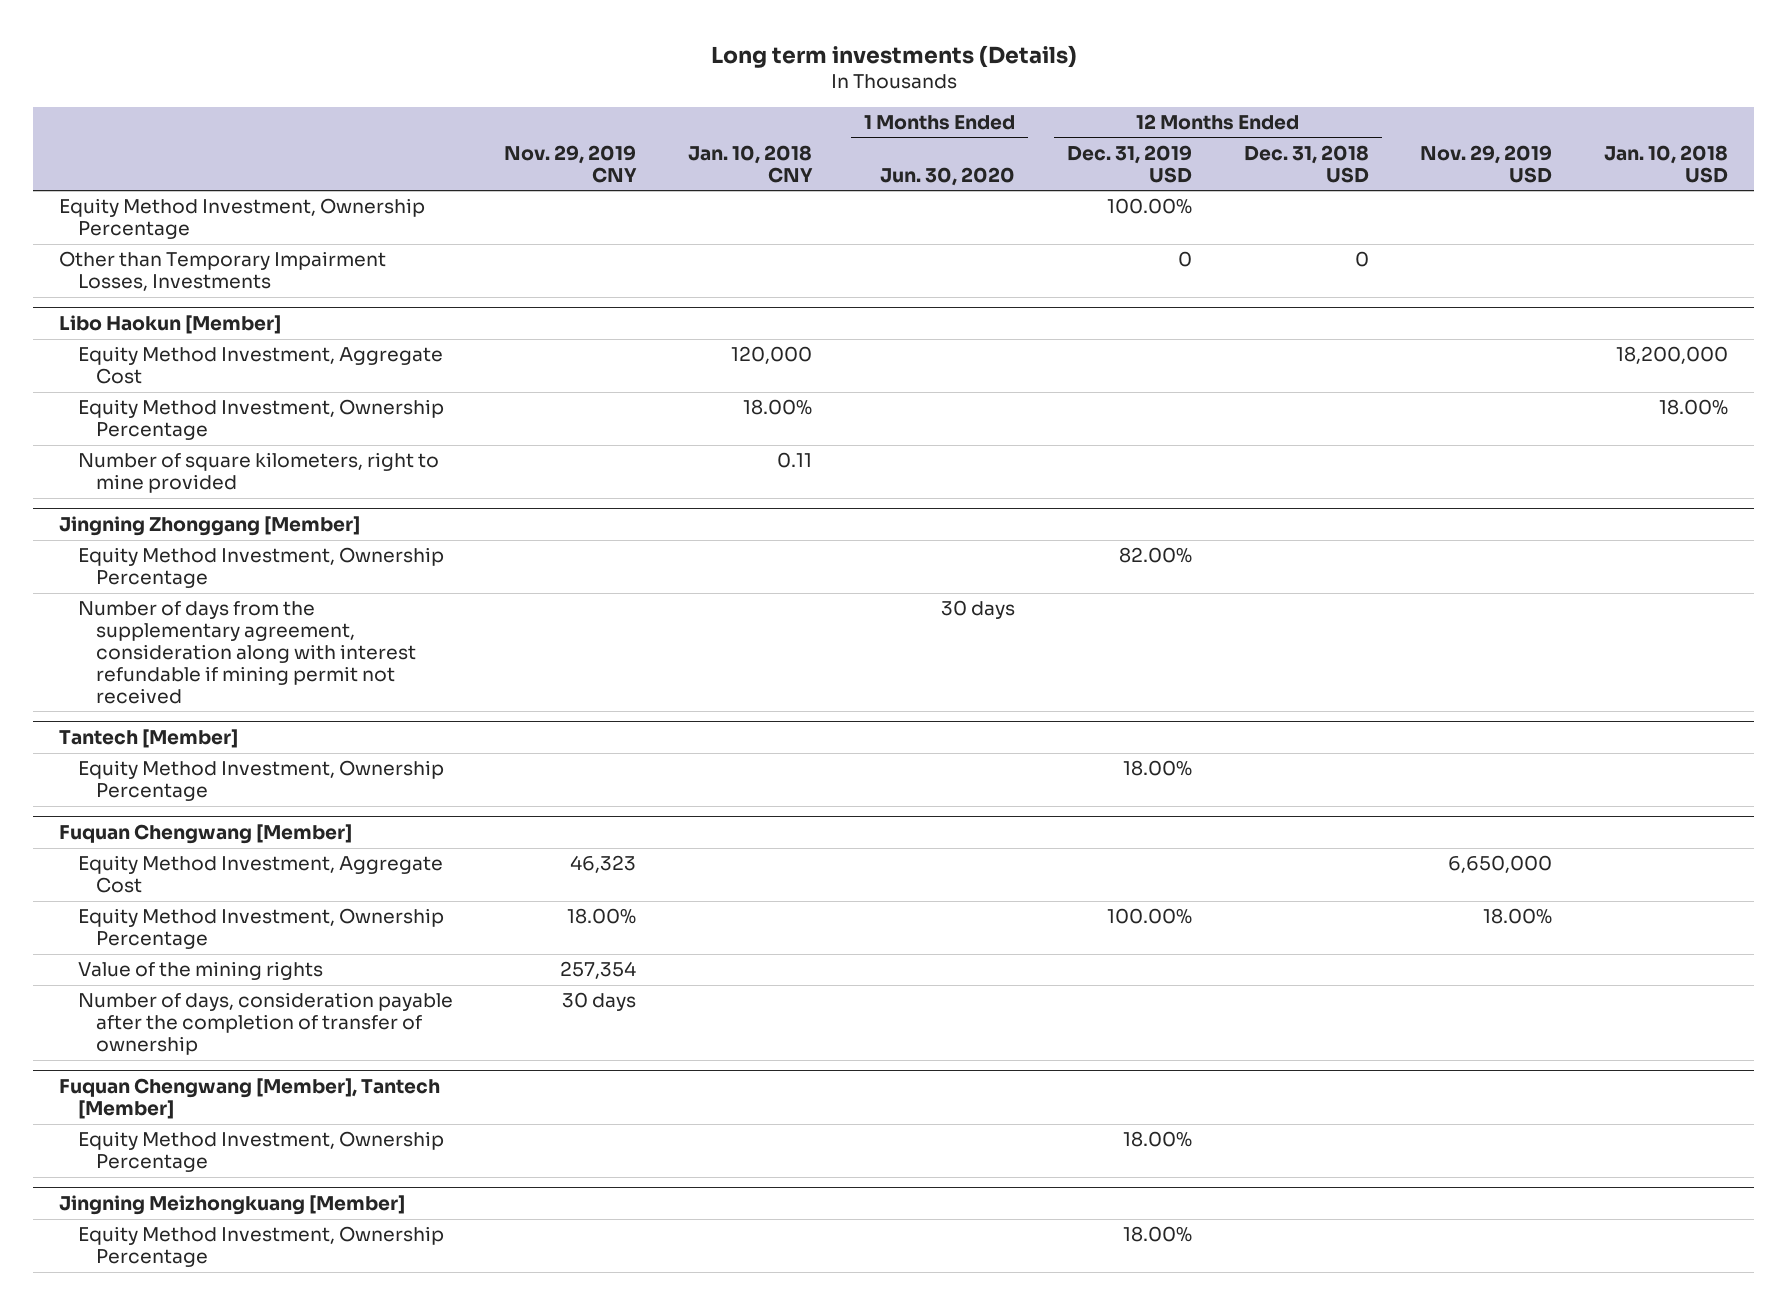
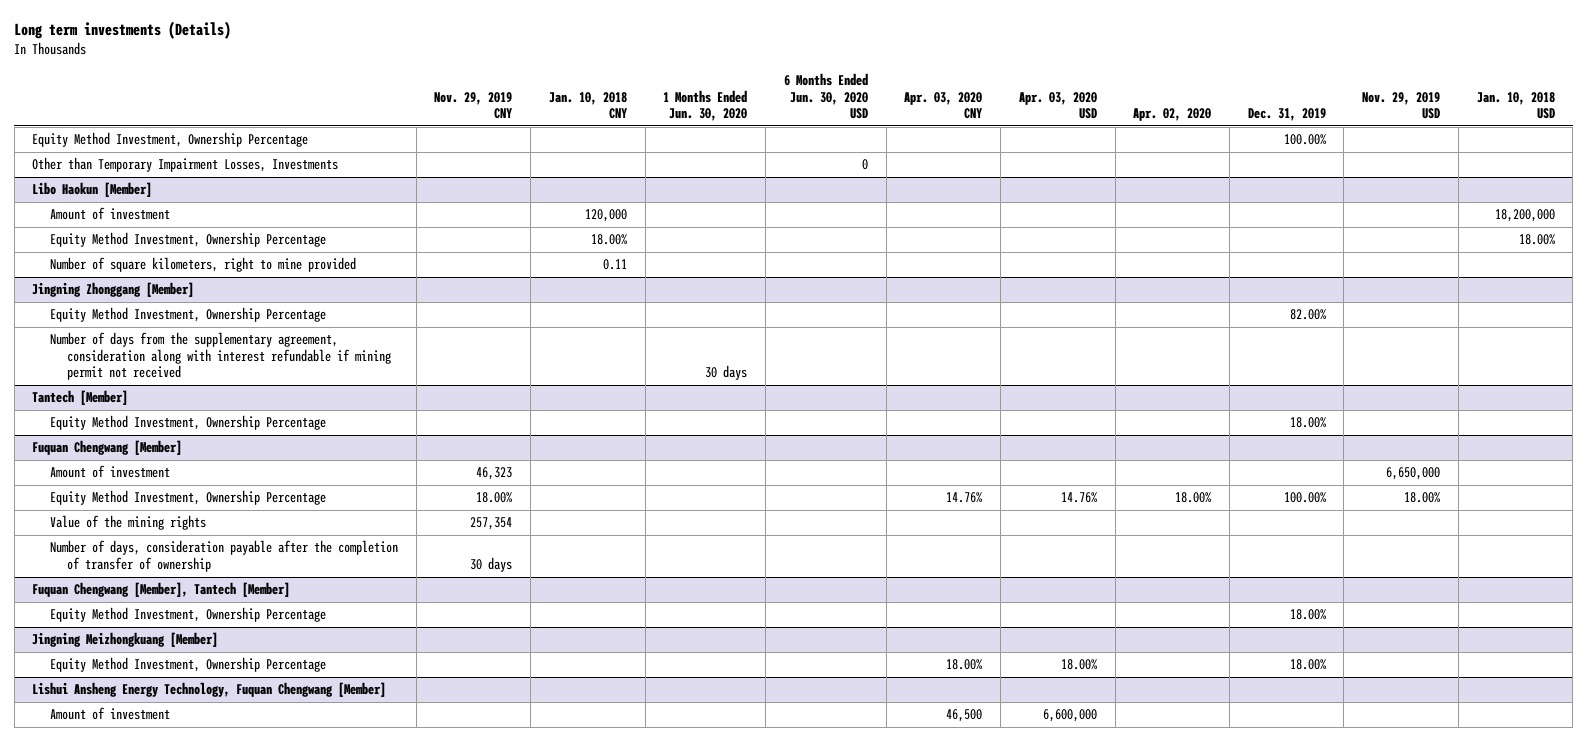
- | Nov. 29, 2019 CNY | Jan. 10, 2018 CNY | 1 Months Ended Jun. 30, 2020 | 12 Months Ended Dec. 31, 2019 USD | 12 Months Ended Dec. 31, 2018 USD | Nov. 29, 2019 USD | Jan. 10, 2018 USD
+ | Nov. 29, 2019 CNY | Jan. 10, 2018 CNY | 1 Months Ended Jun. 30, 2020 | 6 Months Ended Jun. 30, 2020 USD | Apr. 03, 2020 CNY | Apr. 03, 2020 USD | Apr. 02, 2020 | Dec. 31, 2019 | Nov. 29, 2019 USD | Jan. 10, 2018 USD
@ Libo Haokun [Member]
- Equity Method Investment, Aggregate Cost | | 120,000 | | | | | 18,200,000
+ Amount of investment | | 120,000 | | | | | | | | 18,200,000
@ Fuquan Chengwang [Member]
- Equity Method Investment, Aggregate Cost | 46,323 | | | | | 6,650,000 |
+ Amount of investment | 46,323 | | | | | | | | 6,650,000 |
+ Lishui Ansheng Energy Technology, Fuquan Chengwang [Member]
+ Amount of investment | | | | | 46,500 | 6,600,000 | | | |

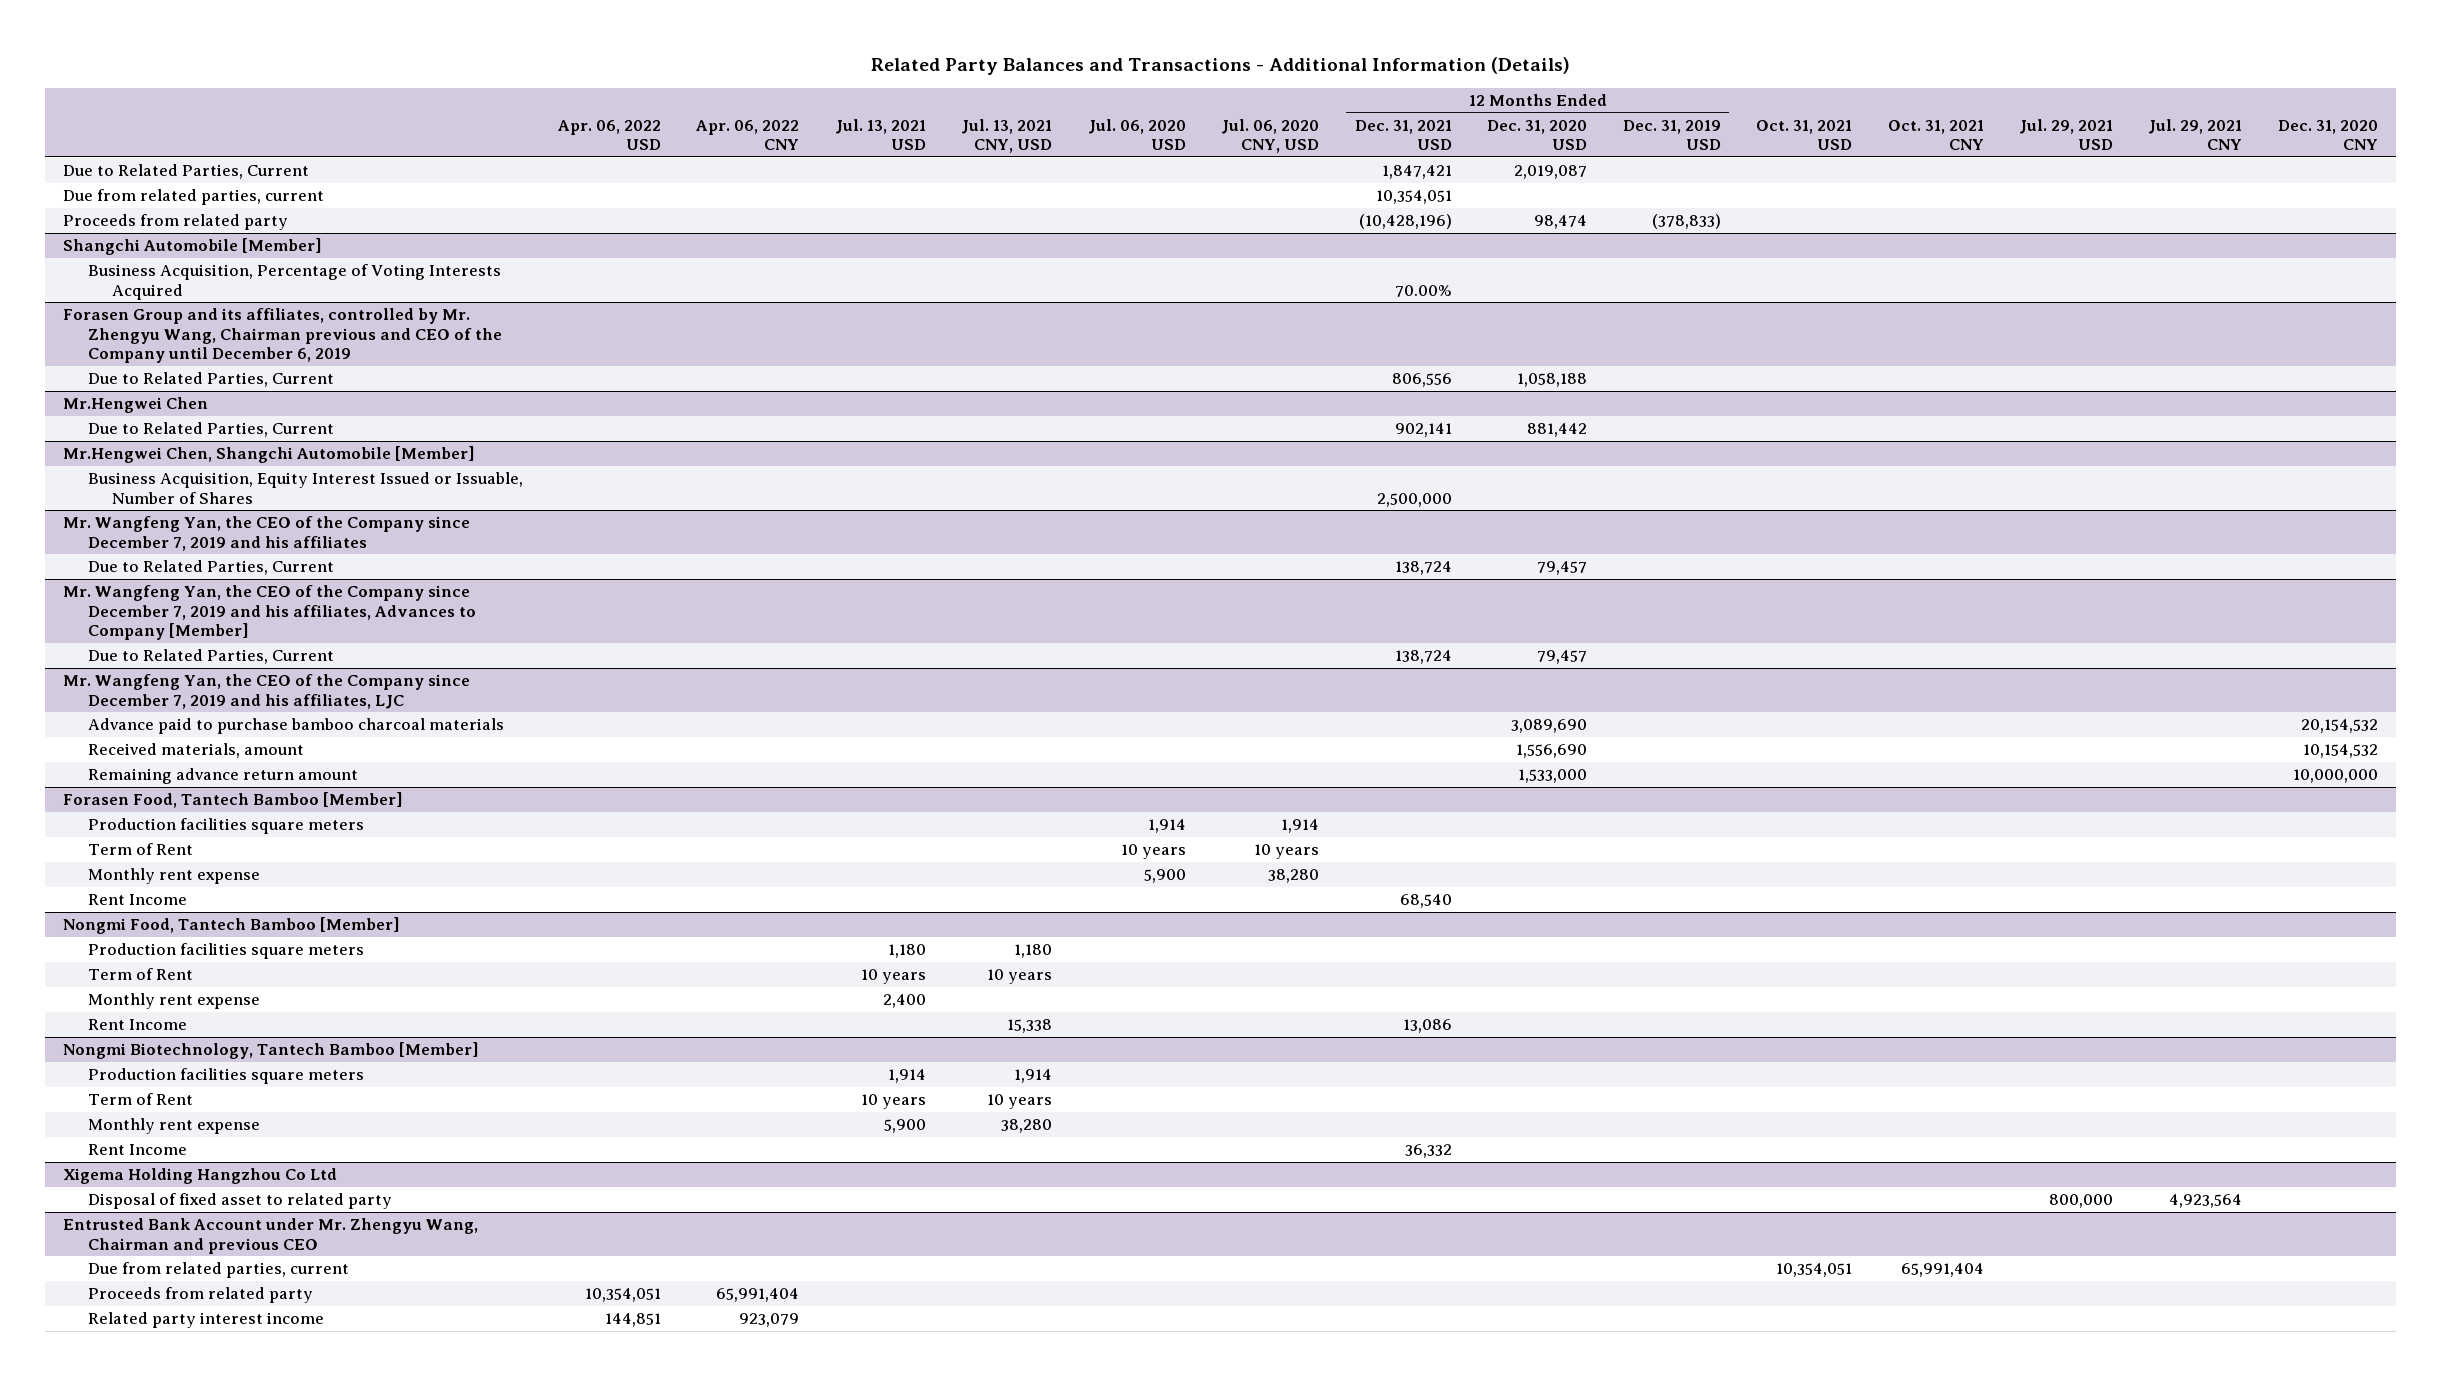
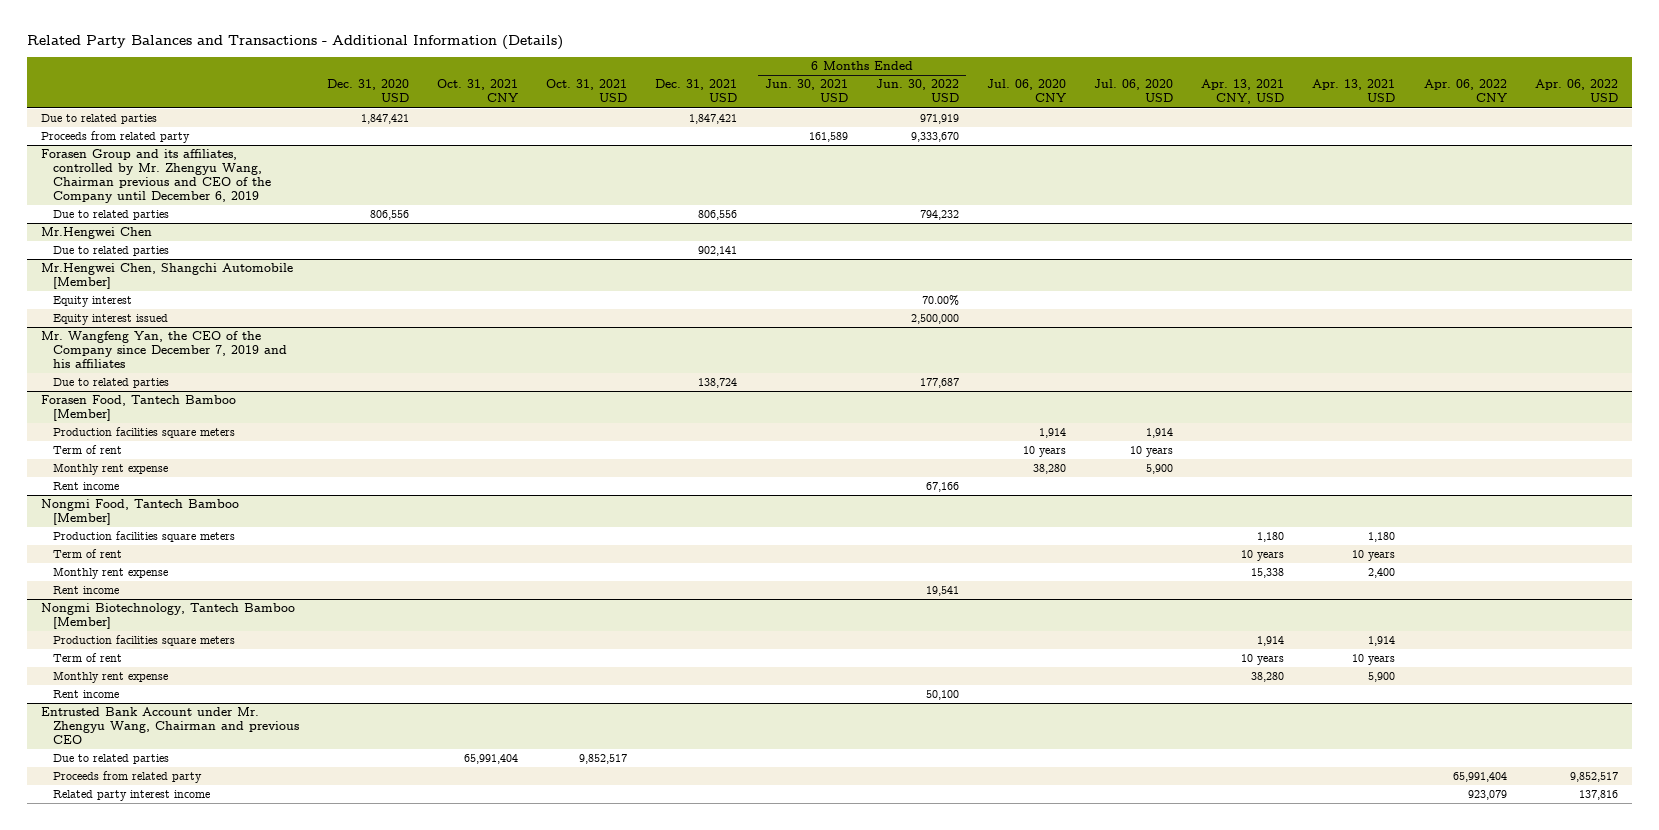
- | Apr. 06, 2022 USD | Apr. 06, 2022 CNY | Jul. 13, 2021 USD | Jul. 13, 2021 CNY, USD | Jul. 06, 2020 USD | Jul. 06, 2020 CNY, USD | 12 Months Ended Dec. 31, 2021 USD | 12 Months Ended Dec. 31, 2020 USD | 12 Months Ended Dec. 31, 2019 USD | Oct. 31, 2021 USD | Oct. 31, 2021 CNY | Jul. 29, 2021 USD | Jul. 29, 2021 CNY | Dec. 31, 2020 CNY
+ | Dec. 31, 2020 USD | Oct. 31, 2021 CNY | Oct. 31, 2021 USD | Dec. 31, 2021 USD | 6 Months Ended Jun. 30, 2021 USD | 6 Months Ended Jun. 30, 2022 USD | Jul. 06, 2020 CNY | Jul. 06, 2020 USD | Apr. 13, 2021 CNY, USD | Apr. 13, 2021 USD | Apr. 06, 2022 CNY | Apr. 06, 2022 USD
- Due to Related Parties, Current | | | | | | | 1,847,421 | 2,019,087 | | | | | |
- Due from related parties, current | | | | | | | 10,354,051 | | | | | | |
+ Due to related parties | 1,847,421 | | | 1,847,421 | | 971,919 | | | | | |
- Shangchi Automobile [Member]
- Business Acquisition, Percentage of Voting Interests Acquired | | | | | | | 70.00% | | | | | | |
@ Forasen Group and its affiliates, controlled by Mr. Zhengyu Wang, Chairman previous and CEO of the Company until December 6, 2019
- Due to Related Parties, Current | | | | | | | 806,556 | 1,058,188 | | | | | |
+ Due to related parties | 806,556 | | | 806,556 | | 794,232 | | | | | |
@ Mr.Hengwei Chen
- Due to Related Parties, Current | | | | | | | 902,141 | 881,442 | | | | | |
+ Due to related parties | | | | 902,141 | | | | | | | |
@ Mr.Hengwei Chen, Shangchi Automobile [Member]
- Business Acquisition, Equity Interest Issued or Issuable, Number of Shares | | | | | | | 2,500,000 | | | | | | |
+ Equity interest | | | | | | 70.00% | | | | | |
+ Equity interest issued | | | | | | 2,500,000 | | | | | |
@ Mr. Wangfeng Yan, the CEO of the Company since December 7, 2019 and his affiliates
- Due to Related Parties, Current | | | | | | | 138,724 | 79,457 | | | | | |
- Mr. Wangfeng Yan, the CEO of the Company since December 7, 2019 and his affiliates, Advances to Company [Member]
- Due to Related Parties, Current | | | | | | | 138,724 | 79,457 | | | | | |
- Mr. Wangfeng Yan, the CEO of the Company since December 7, 2019 and his affiliates, LJC
- Advance paid to purchase bamboo charcoal materials | | | | | | | | 3,089,690 | | | | | | 20,154,532
- Received materials, amount | | | | | | | | 1,556,690 | | | | | | 10,154,532
- Remaining advance return amount | | | | | | | | 1,533,000 | | | | | | 10,000,000
@ Mr. Wangfeng Yan, the CEO of the Company since December 7, 2019 and his affiliates
+ Due to related parties | | | | 138,724 | | 177,687 | | | | | |
@ Forasen Food, Tantech Bamboo [Member]
- Term of Rent | | | | | 10 years | 10 years | | | | | | | |
+ Term of rent | | | | | | | 10 years | 10 years | | | |
- Rent Income | | | | | | | 68,540 | | | | | | |
+ Rent income | | | | | | 67,166 | | | | | |
@ Nongmi Food, Tantech Bamboo [Member]
- Term of Rent | | | 10 years | 10 years | | | | | | | | | |
+ Term of rent | | | | | | | | | 10 years | 10 years | |
- Rent Income | | | | 15,338 | | | 13,086 | | | | | | |
+ Rent income | | | | | | 19,541 | | | | | |
@ Nongmi Biotechnology, Tantech Bamboo [Member]
- Term of Rent | | | 10 years | 10 years | | | | | | | | | |
+ Term of rent | | | | | | | | | 10 years | 10 years | |
- Rent Income | | | | | | | 36,332 | | | | | | |
- Xigema Holding Hangzhou Co Ltd
- Disposal of fixed asset to related party | | | | | | | | | | | | 800,000 | 4,923,564 |
@ Nongmi Biotechnology, Tantech Bamboo [Member]
+ Rent income | | | | | | 50,100 | | | | | |
@ Entrusted Bank Account under Mr. Zhengyu Wang, Chairman and previous CEO
- Due from related parties, current | | | | | | | | | | 10,354,051 | 65,991,404 | | |
- Proceeds from related party | 10,354,051 | 65,991,404 | | | | | | | | | | | |
- Related party interest income | 144,851 | 923,079 | | | | | | | | | | | |
+ Due to related parties | | 65,991,404 | 9,852,517 | | | | | | | | |
+ Proceeds from related party | | | | | | | | | | | 65,991,404 | 9,852,517
+ Related party interest income | | | | | | | | | | | 923,079 | 137,816

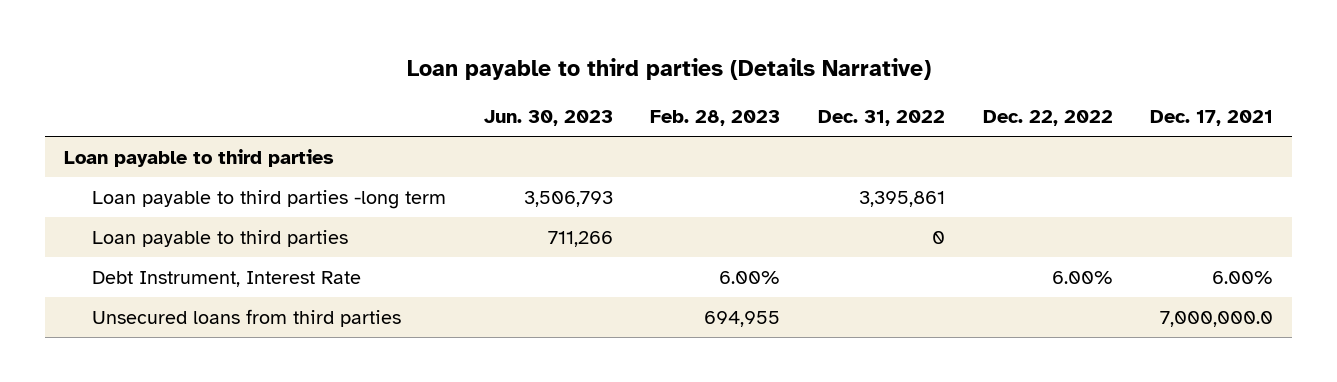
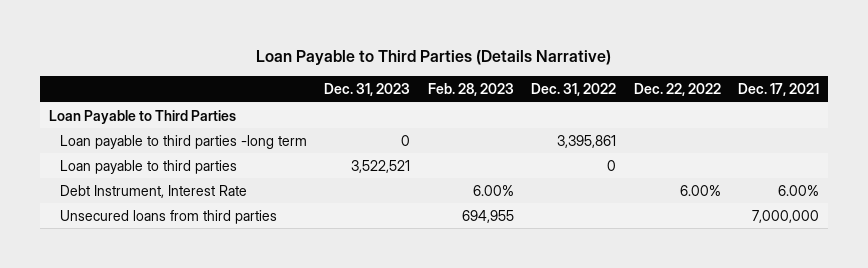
- Loan payable to third parties (Details Narrative)
+ Loan Payable to Third Parties (Details Narrative)
- | Jun. 30, 2023 | Feb. 28, 2023 | Dec. 31, 2022 | Dec. 22, 2022 | Dec. 17, 2021
+ | Dec. 31, 2023 | Feb. 28, 2023 | Dec. 31, 2022 | Dec. 22, 2022 | Dec. 17, 2021
- Loan payable to third parties
+ Loan Payable to Third Parties
- Unsecured loans from third parties | | 694,955 | | | 7,000,000.0
+ Unsecured loans from third parties | | 694,955 | | | 7,000,000

